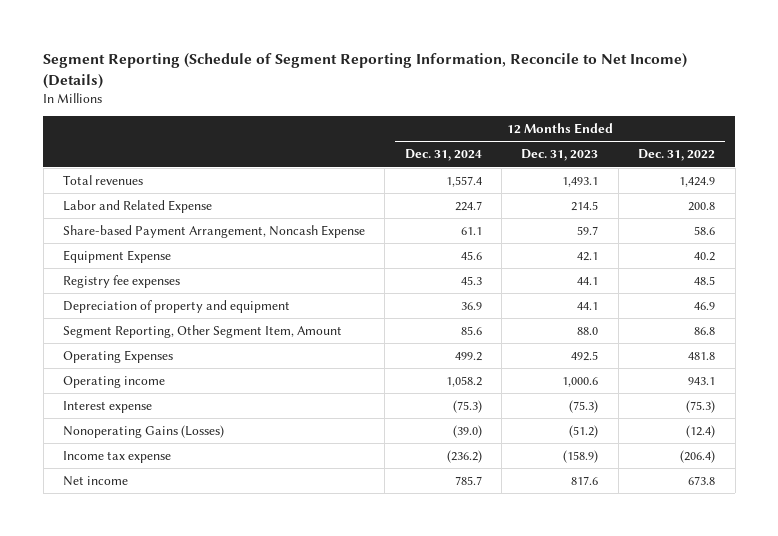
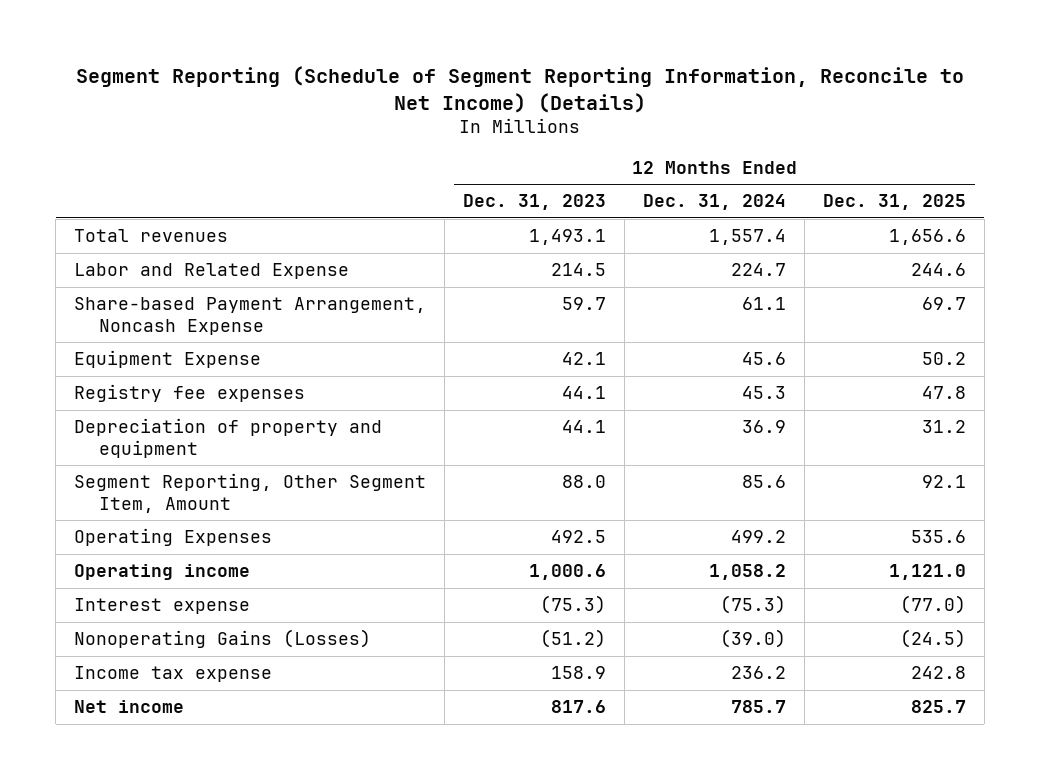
- | 12 Months Ended Dec. 31, 2024 | 12 Months Ended Dec. 31, 2023 | 12 Months Ended Dec. 31, 2022
+ | 12 Months Ended Dec. 31, 2023 | 12 Months Ended Dec. 31, 2024 | 12 Months Ended Dec. 31, 2025
- Income tax expense | (236.2) | (158.9) | (206.4)
+ Income tax expense | 158.9 | 236.2 | 242.8

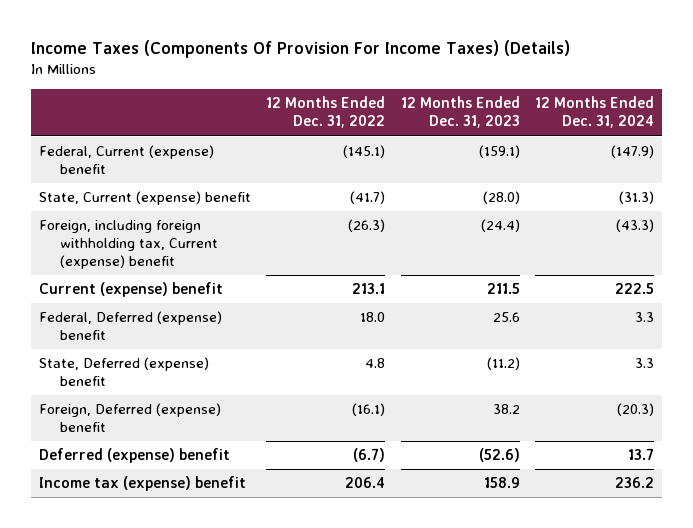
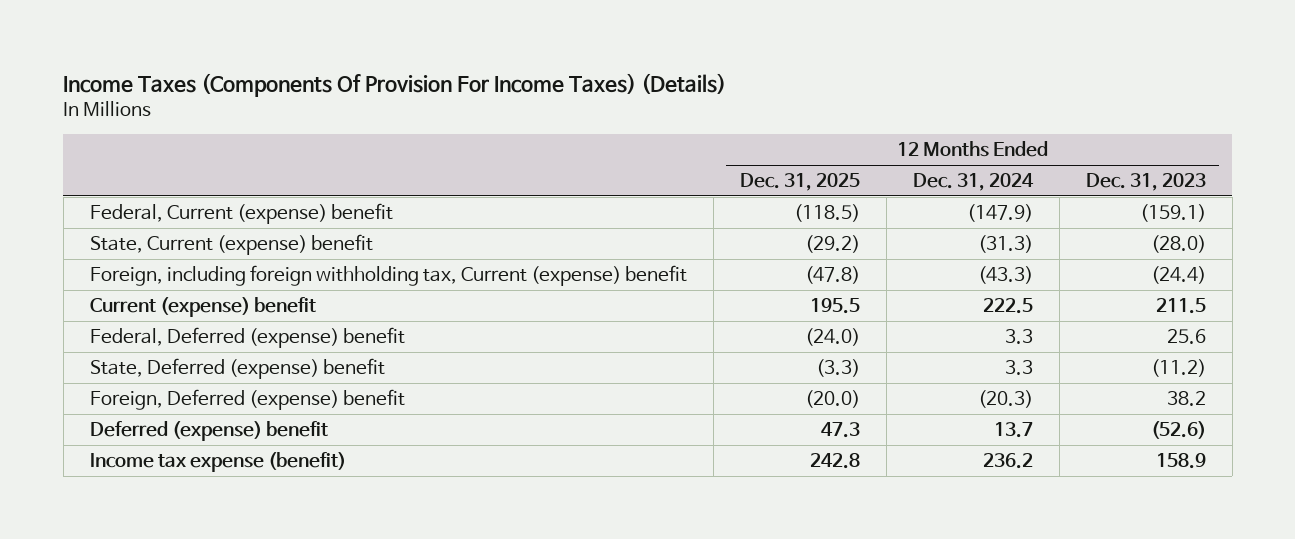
- | 12 Months Ended Dec. 31, 2022 | 12 Months Ended Dec. 31, 2023 | 12 Months Ended Dec. 31, 2024
+ | 12 Months Ended Dec. 31, 2025 | 12 Months Ended Dec. 31, 2024 | 12 Months Ended Dec. 31, 2023
- Income tax (expense) benefit | 206.4 | 158.9 | 236.2
+ Income tax expense (benefit) | 242.8 | 236.2 | 158.9

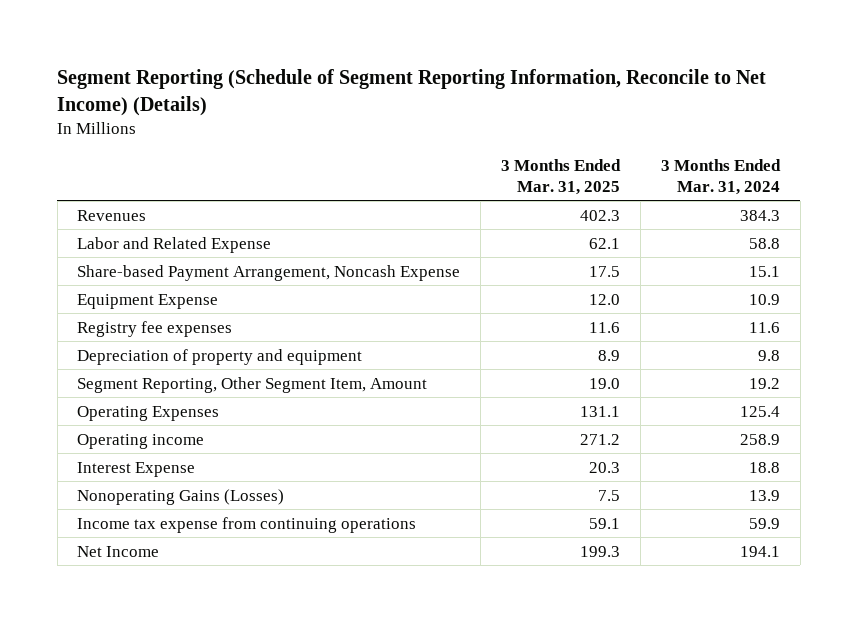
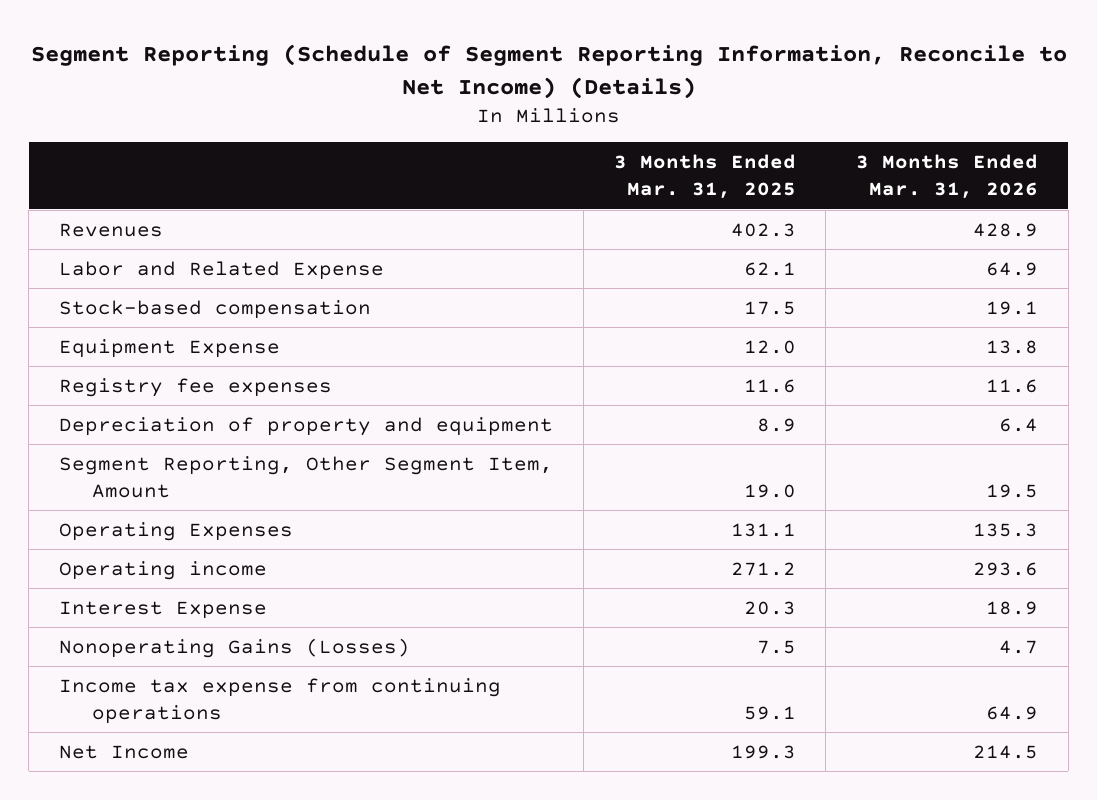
- | 3 Months Ended Mar. 31, 2025 | 3 Months Ended Mar. 31, 2024
+ | 3 Months Ended Mar. 31, 2025 | 3 Months Ended Mar. 31, 2026
- Share-based Payment Arrangement, Noncash Expense | 17.5 | 15.1
+ Stock-based compensation | 17.5 | 19.1

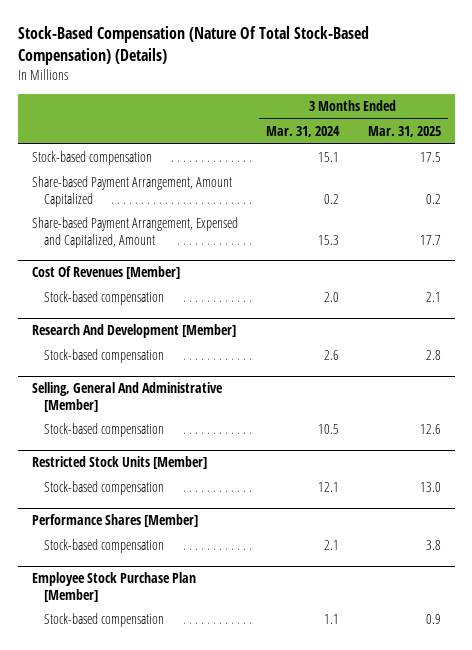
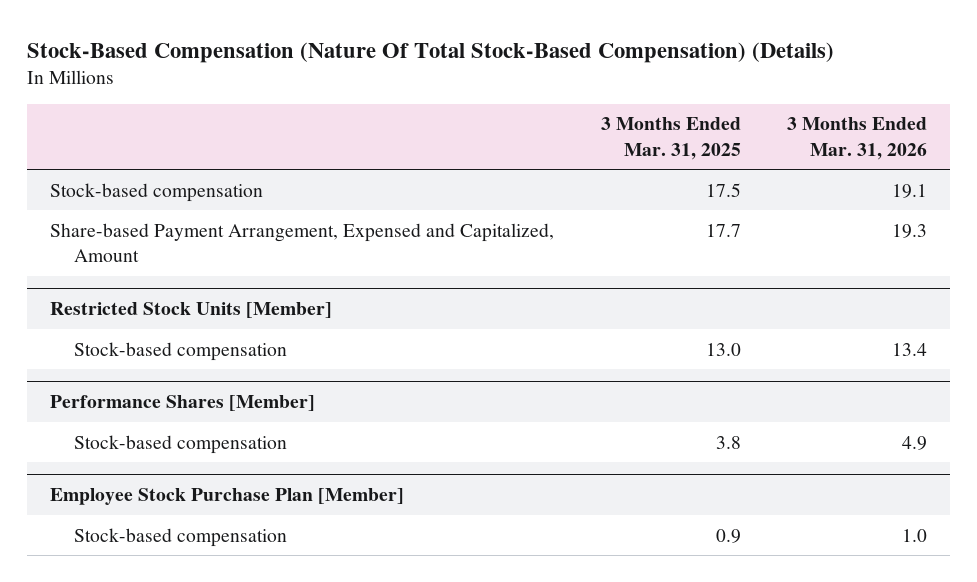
- | 3 Months Ended Mar. 31, 2024 | 3 Months Ended Mar. 31, 2025
+ | 3 Months Ended Mar. 31, 2025 | 3 Months Ended Mar. 31, 2026
- Share-based Payment Arrangement, Amount Capitalized | 0.2 | 0.2
- Cost Of Revenues [Member]
- Stock-based compensation | 2.0 | 2.1
- Research And Development [Member]
- Stock-based compensation | 2.6 | 2.8
- Selling, General And Administrative [Member]
- Stock-based compensation | 10.5 | 12.6

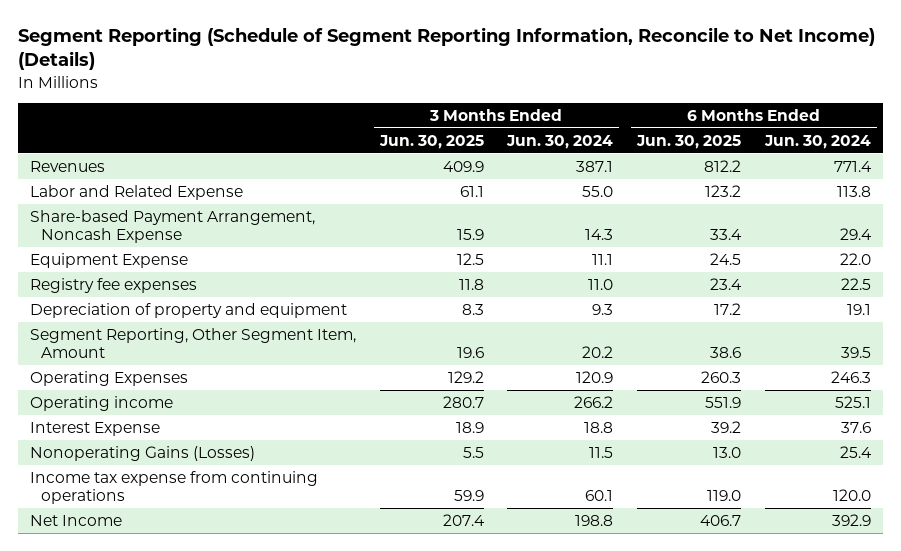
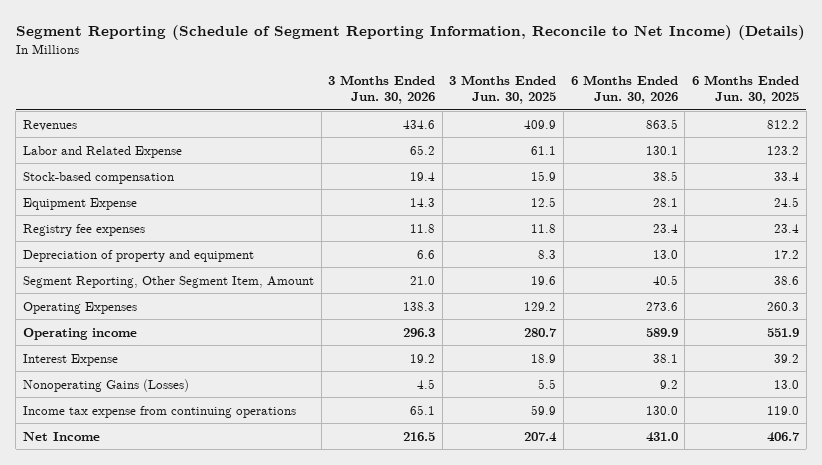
- | 3 Months Ended Jun. 30, 2025 | 3 Months Ended Jun. 30, 2024 | 6 Months Ended Jun. 30, 2025 | 6 Months Ended Jun. 30, 2024
+ | 3 Months Ended Jun. 30, 2026 | 3 Months Ended Jun. 30, 2025 | 6 Months Ended Jun. 30, 2026 | 6 Months Ended Jun. 30, 2025
- Share-based Payment Arrangement, Noncash Expense | 15.9 | 14.3 | 33.4 | 29.4
+ Stock-based compensation | 19.4 | 15.9 | 38.5 | 33.4

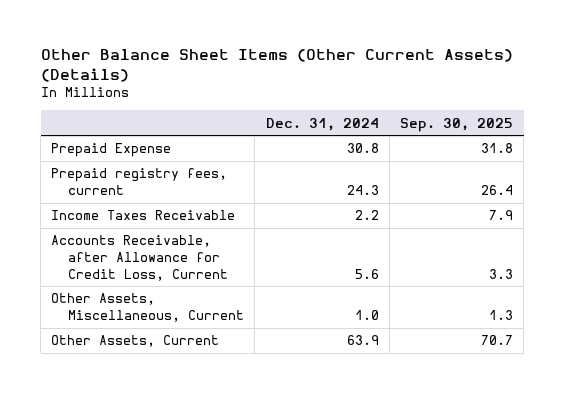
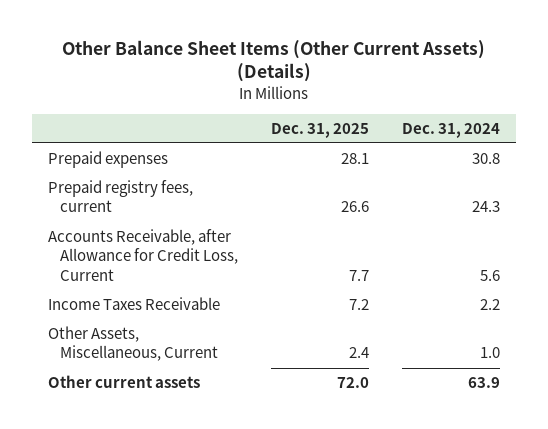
- | Dec. 31, 2024 | Sep. 30, 2025
+ | Dec. 31, 2025 | Dec. 31, 2024
- Prepaid Expense | 30.8 | 31.8
+ Prepaid expenses | 28.1 | 30.8
moved down: Income Taxes Receivable | 7.2 | 2.2
- Other Assets, Current | 63.9 | 70.7
+ Other current assets | 72.0 | 63.9

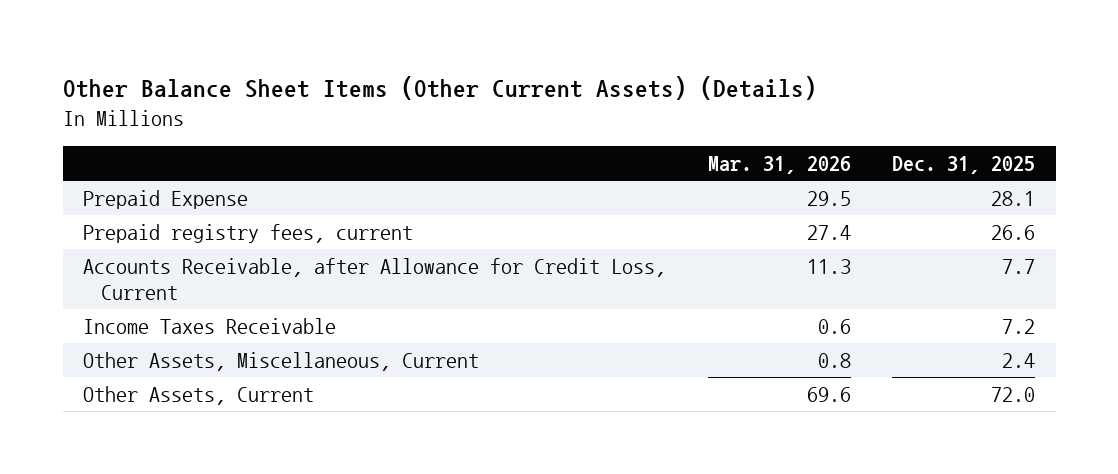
- | Dec. 31, 2025 | Dec. 31, 2024
+ | Mar. 31, 2026 | Dec. 31, 2025
- Prepaid expenses | 28.1 | 30.8
+ Prepaid Expense | 29.5 | 28.1
- Other current assets | 72.0 | 63.9
+ Other Assets, Current | 69.6 | 72.0

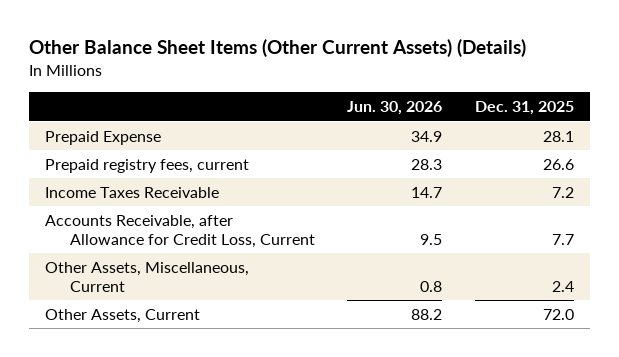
- | Mar. 31, 2026 | Dec. 31, 2025
+ | Jun. 30, 2026 | Dec. 31, 2025
moved down: Accounts Receivable, after Allowance for Credit Loss, Current | 9.5 | 7.7

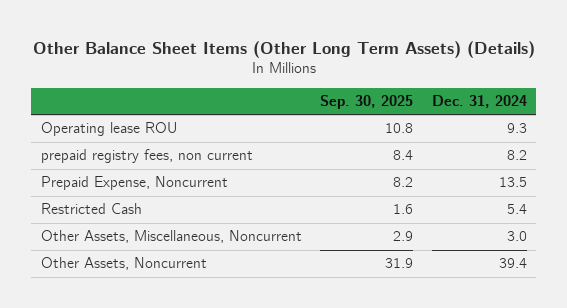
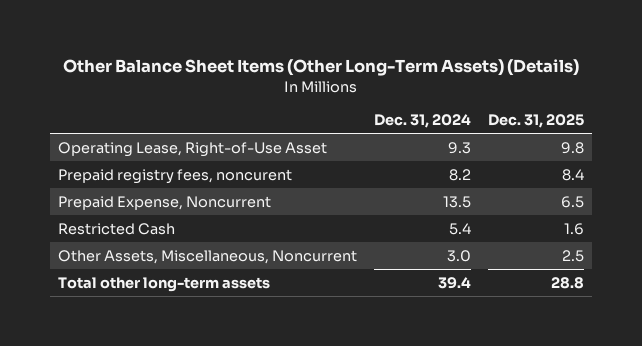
- Other Balance Sheet Items (Other Long Term Assets) (Details)
+ Other Balance Sheet Items (Other Long-Term Assets) (Details)
- | Sep. 30, 2025 | Dec. 31, 2024
+ | Dec. 31, 2024 | Dec. 31, 2025
- Operating lease ROU | 10.8 | 9.3
- prepaid registry fees, non current | 8.4 | 8.2
+ Operating Lease, Right-of-Use Asset | 9.3 | 9.8
+ Prepaid registry fees, noncurent | 8.2 | 8.4
- Other Assets, Noncurrent | 31.9 | 39.4
+ Total other long-term assets | 39.4 | 28.8

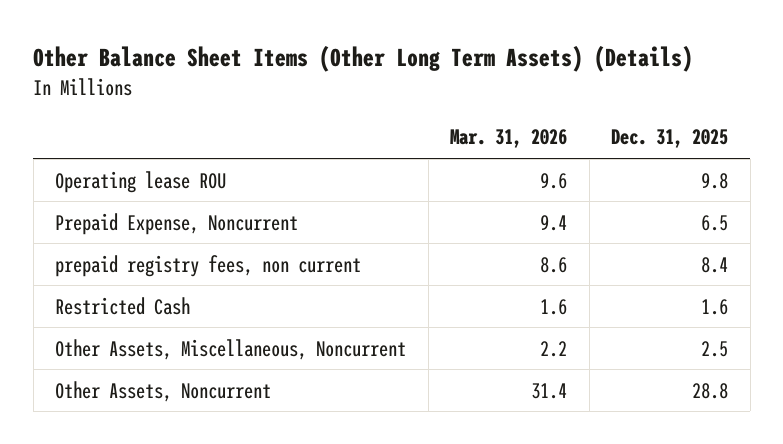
- Other Balance Sheet Items (Other Long-Term Assets) (Details)
+ Other Balance Sheet Items (Other Long Term Assets) (Details)
- | Dec. 31, 2024 | Dec. 31, 2025
+ | Mar. 31, 2026 | Dec. 31, 2025
- Operating Lease, Right-of-Use Asset | 9.3 | 9.8
- Prepaid registry fees, noncurent | 8.2 | 8.4
+ Operating lease ROU | 9.6 | 9.8
+ prepaid registry fees, non current | 8.6 | 8.4
- Total other long-term assets | 39.4 | 28.8
+ Other Assets, Noncurrent | 31.4 | 28.8

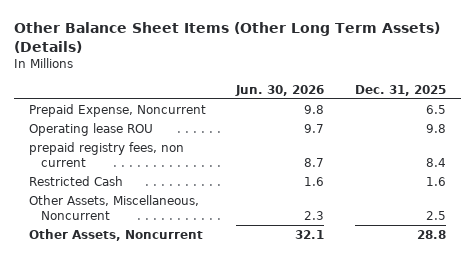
- | Mar. 31, 2026 | Dec. 31, 2025
+ | Jun. 30, 2026 | Dec. 31, 2025
moved down: Operating lease ROU | 9.7 | 9.8

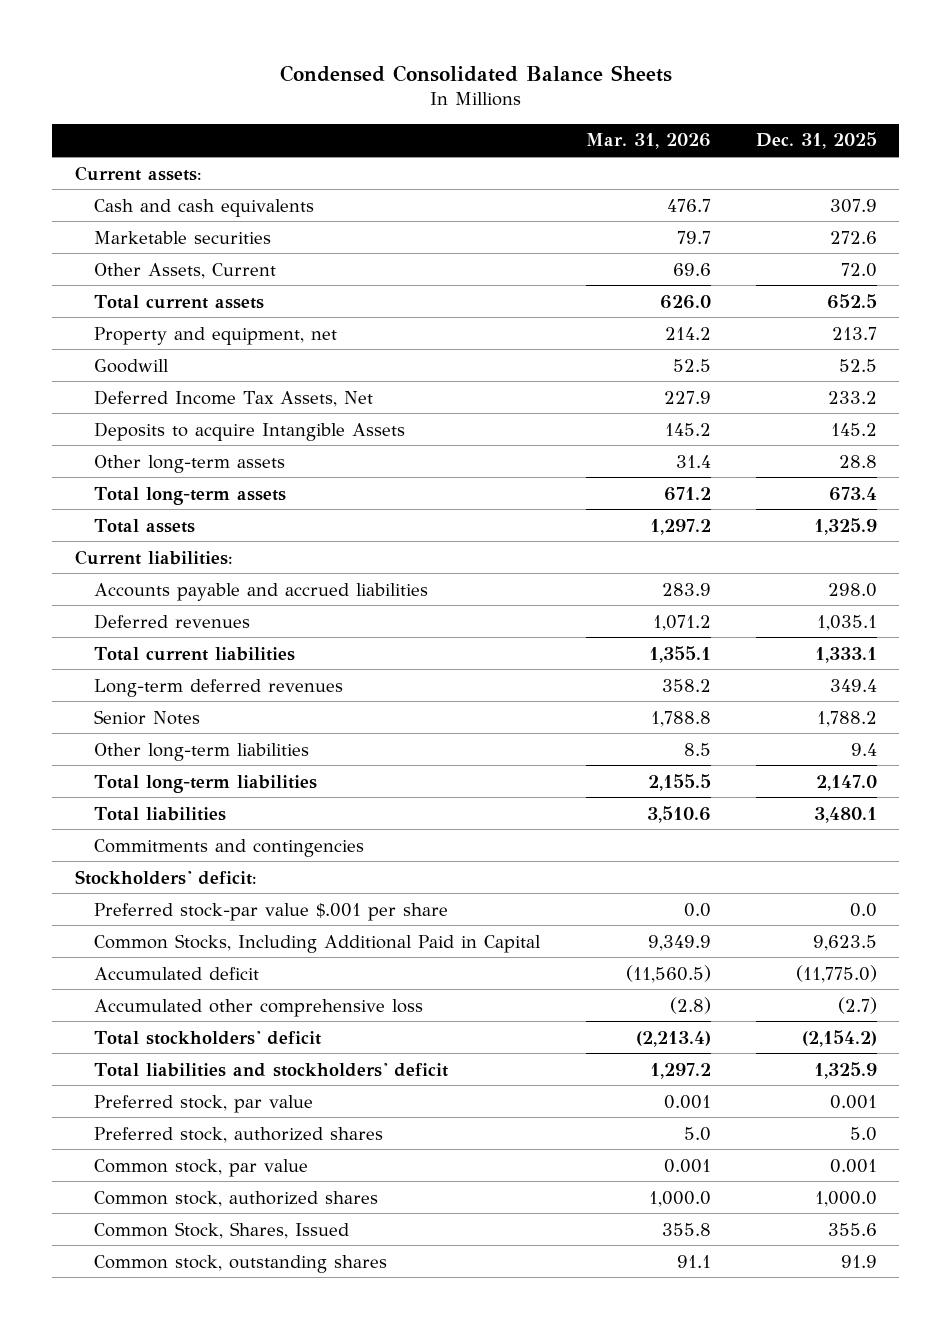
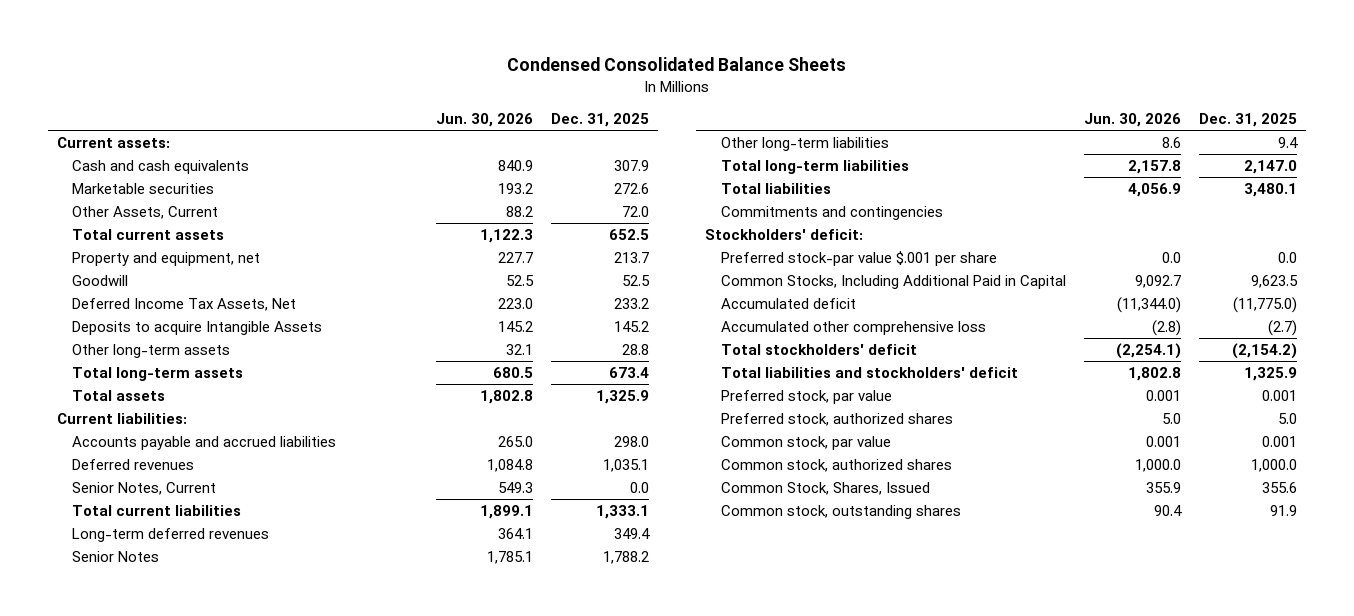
- | Mar. 31, 2026 | Dec. 31, 2025
+ | Jun. 30, 2026 | Dec. 31, 2025
+ Senior Notes, Current | 549.3 | 0.0

